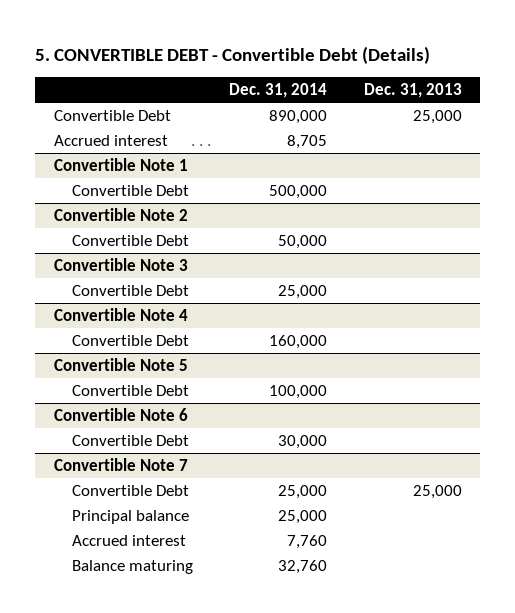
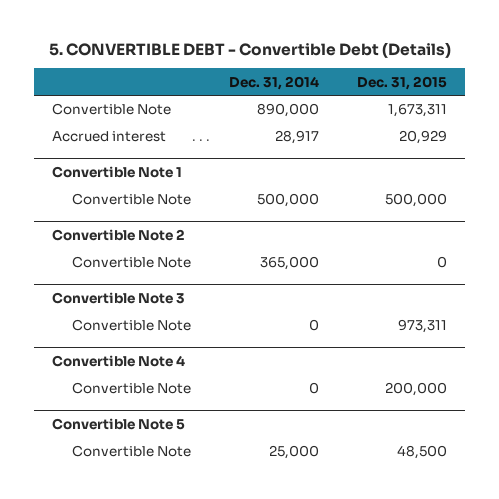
- | Dec. 31, 2014 | Dec. 31, 2013
+ | Dec. 31, 2014 | Dec. 31, 2015
- Convertible Debt | 890,000 | 25,000
- Accrued interest | 8,705 |
+ Convertible Note | 890,000 | 1,673,311
+ Accrued interest | 28,917 | 20,929
@ Convertible Note 1
- Convertible Debt | 500,000 |
+ Convertible Note | 500,000 | 500,000
@ Convertible Note 2
- Convertible Debt | 50,000 |
+ Convertible Note | 365,000 | 0
@ Convertible Note 3
- Convertible Debt | 25,000 |
+ Convertible Note | 0 | 973,311
@ Convertible Note 4
- Convertible Debt | 160,000 |
+ Convertible Note | 0 | 200,000
@ Convertible Note 5
- Convertible Debt | 100,000 |
- Convertible Note 6
- Convertible Debt | 30,000 |
- Convertible Note 7
- Convertible Debt | 25,000 | 25,000
- Principal balance | 25,000 |
- Accrued interest | 7,760 |
- Balance maturing | 32,760 |
@ Convertible Note 5
+ Convertible Note | 25,000 | 48,500

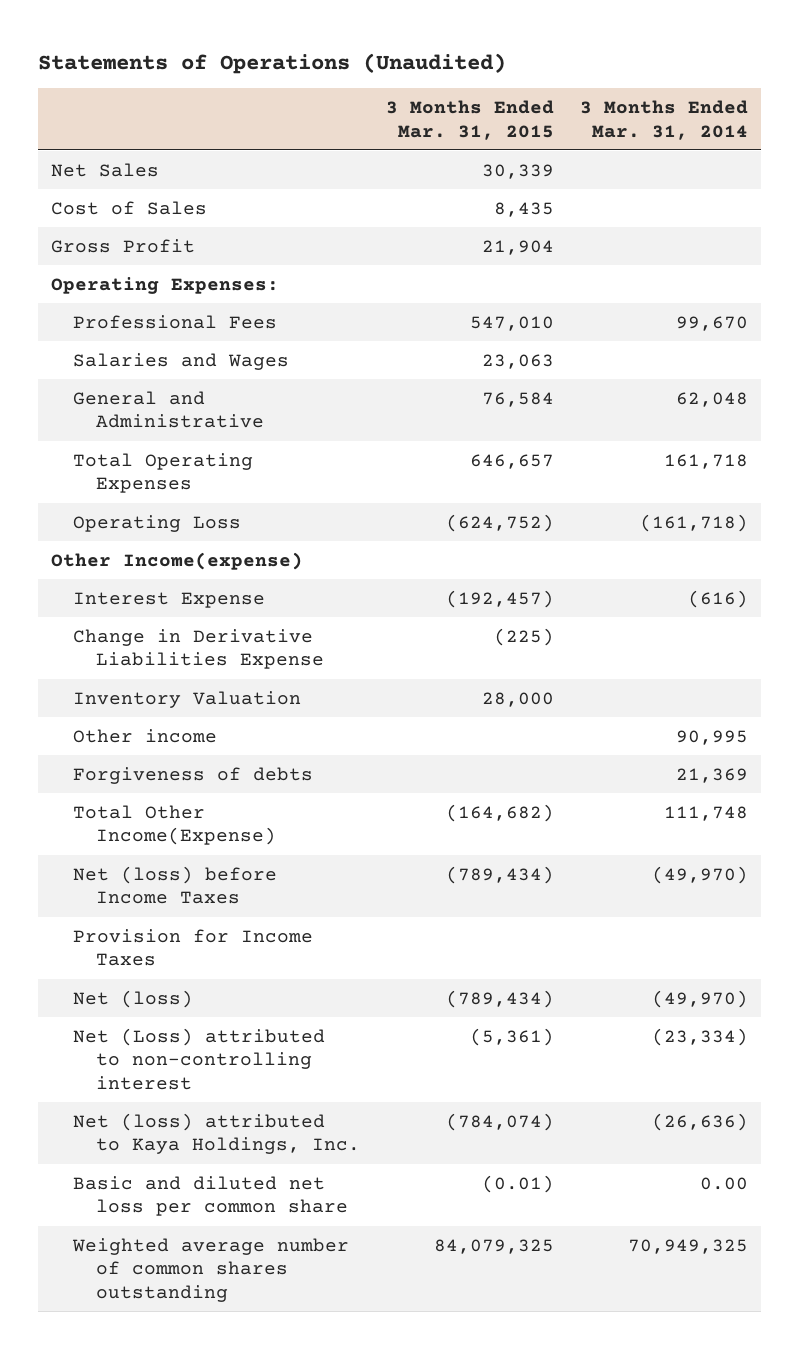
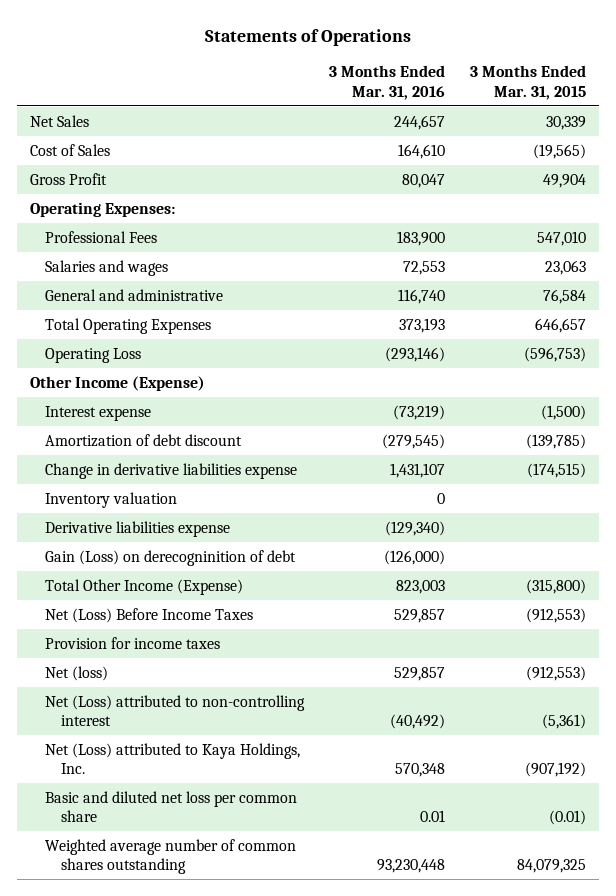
- Statements of Operations (Unaudited)
+ Statements of Operations
- | 3 Months Ended Mar. 31, 2015 | 3 Months Ended Mar. 31, 2014
+ | 3 Months Ended Mar. 31, 2016 | 3 Months Ended Mar. 31, 2015
- Cost of Sales | 8,435 |
- Gross Profit | 21,904 |
+ Cost of Sales | 164,610 | (19,565)
+ Gross Profit | 80,047 | 49,904
- Salaries and Wages | 23,063 |
- General and Administrative | 76,584 | 62,048
+ Salaries and wages | 72,553 | 23,063
+ General and administrative | 116,740 | 76,584
- Operating Loss | (624,752) | (161,718)
- Other Income(expense)
- Interest Expense | (192,457) | (616)
- Change in Derivative Liabilities Expense | (225) |
- Inventory Valuation | 28,000 |
- Other income | | 90,995
- Forgiveness of debts | | 21,369
- Total Other Income(Expense) | (164,682) | 111,748
- Net (loss) before Income Taxes | (789,434) | (49,970)
- Provision for Income Taxes
- Net (loss) | (789,434) | (49,970)
+ Operating Loss | (293,146) | (596,753)
+ Other Income (Expense)
+ Interest expense | (73,219) | (1,500)
+ Amortization of debt discount | (279,545) | (139,785)
+ Change in derivative liabilities expense | 1,431,107 | (174,515)
+ Inventory valuation | 0 |
+ Derivative liabilities expense | (129,340) |
+ Gain (Loss) on derecogninition of debt | (126,000) |
+ Total Other Income (Expense) | 823,003 | (315,800)
+ Net (Loss) Before Income Taxes | 529,857 | (912,553)
+ Provision for income taxes
+ Net (loss) | 529,857 | (912,553)
- Net (loss) attributed to Kaya Holdings, Inc. | (784,074) | (26,636)
+ Net (Loss) attributed to Kaya Holdings, Inc. | 570,348 | (907,192)

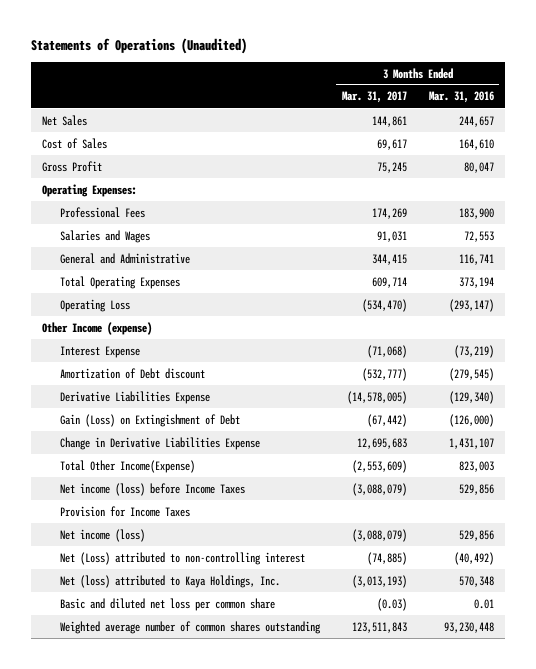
- Statements of Operations
+ Statements of Operations (Unaudited)
- | 3 Months Ended Mar. 31, 2016 | 3 Months Ended Mar. 31, 2015
+ | 3 Months Ended Mar. 31, 2017 | 3 Months Ended Mar. 31, 2016
- Salaries and wages | 72,553 | 23,063
- General and administrative | 116,740 | 76,584
- Total Operating Expenses | 373,193 | 646,657
- Operating Loss | (293,146) | (596,753)
- Other Income (Expense)
- Interest expense | (73,219) | (1,500)
- Amortization of debt discount | (279,545) | (139,785)
- Change in derivative liabilities expense | 1,431,107 | (174,515)
- Inventory valuation | 0 |
- Derivative liabilities expense | (129,340) |
- Gain (Loss) on derecogninition of debt | (126,000) |
- Total Other Income (Expense) | 823,003 | (315,800)
- Net (Loss) Before Income Taxes | 529,857 | (912,553)
- Provision for income taxes
- Net (loss) | 529,857 | (912,553)
+ Salaries and Wages | 91,031 | 72,553
+ General and Administrative | 344,415 | 116,741
+ Total Operating Expenses | 609,714 | 373,194
+ Operating Loss | (534,470) | (293,147)
+ Other Income (expense)
+ Interest Expense | (71,068) | (73,219)
+ Amortization of Debt discount | (532,777) | (279,545)
+ Derivative Liabilities Expense | (14,578,005) | (129,340)
+ Gain (Loss) on Extingishment of Debt | (67,442) | (126,000)
+ Change in Derivative Liabilities Expense | 12,695,683 | 1,431,107
+ Total Other Income(Expense) | (2,553,609) | 823,003
+ Net income (loss) before Income Taxes | (3,088,079) | 529,856
+ Provision for Income Taxes
+ Net income (loss) | (3,088,079) | 529,856
- Net (Loss) attributed to Kaya Holdings, Inc. | 570,348 | (907,192)
+ Net (loss) attributed to Kaya Holdings, Inc. | (3,013,193) | 570,348

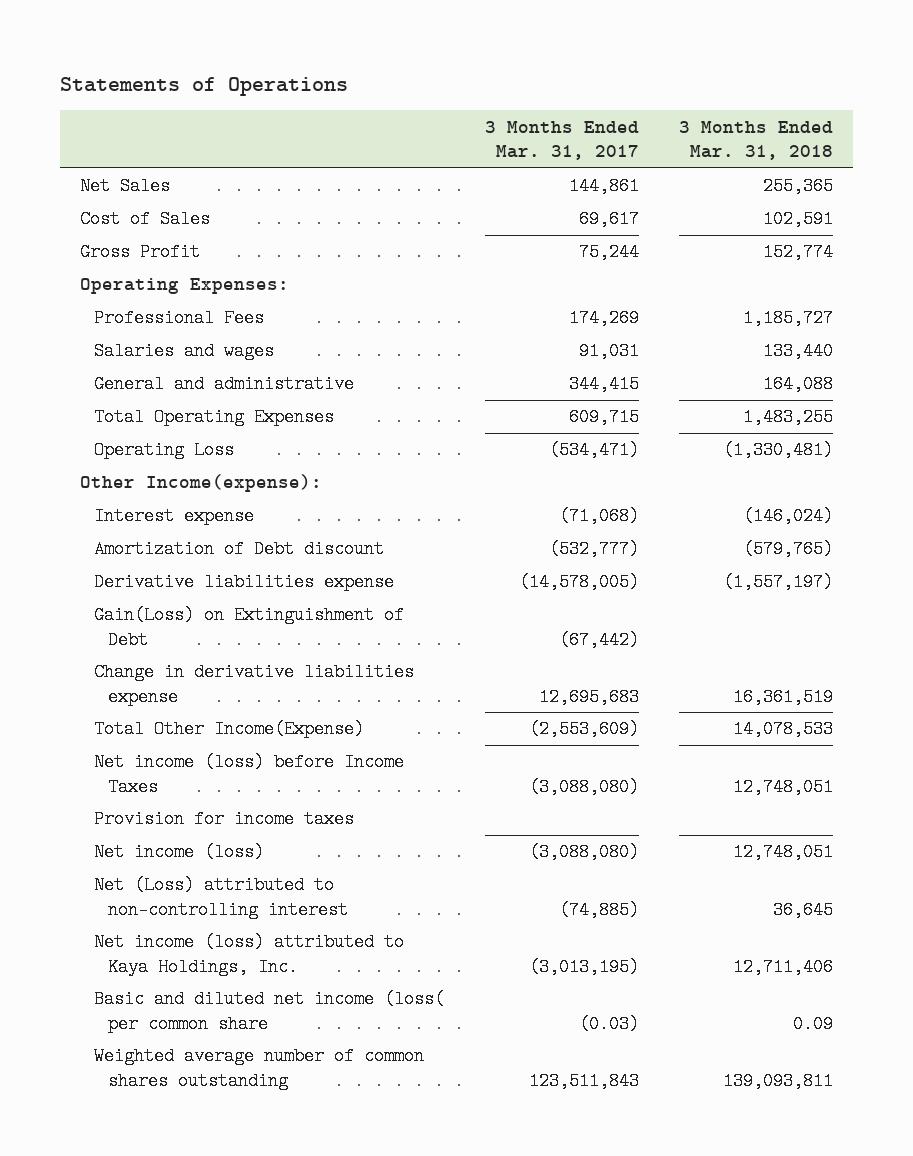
- Statements of Operations (Unaudited)
+ Statements of Operations
- | 3 Months Ended Mar. 31, 2017 | 3 Months Ended Mar. 31, 2016
+ | 3 Months Ended Mar. 31, 2017 | 3 Months Ended Mar. 31, 2018
- Gross Profit | 75,245 | 80,047
+ Gross Profit | 75,244 | 152,774
- Salaries and Wages | 91,031 | 72,553
- General and Administrative | 344,415 | 116,741
- Total Operating Expenses | 609,714 | 373,194
- Operating Loss | (534,470) | (293,147)
- Other Income (expense)
- Interest Expense | (71,068) | (73,219)
+ Salaries and wages | 91,031 | 133,440
+ General and administrative | 344,415 | 164,088
+ Total Operating Expenses | 609,715 | 1,483,255
+ Operating Loss | (534,471) | (1,330,481)
+ Other Income(expense):
+ Interest expense | (71,068) | (146,024)
- Derivative Liabilities Expense | (14,578,005) | (129,340)
- Gain (Loss) on Extingishment of Debt | (67,442) | (126,000)
- Change in Derivative Liabilities Expense | 12,695,683 | 1,431,107
+ Derivative liabilities expense | (14,578,005) | (1,557,197)
+ Gain(Loss) on Extinguishment of Debt | (67,442) |
+ Change in derivative liabilities expense | 12,695,683 | 16,361,519
- Net income (loss) before Income Taxes | (3,088,079) | 529,856
- Provision for Income Taxes
- Net income (loss) | (3,088,079) | 529,856
+ Net income (loss) before Income Taxes | (3,088,080) | 12,748,051
+ Provision for income taxes
+ Net income (loss) | (3,088,080) | 12,748,051
- Net (loss) attributed to Kaya Holdings, Inc. | (3,013,193) | 570,348
- Basic and diluted net loss per common share | (0.03) | 0.01
+ Net income (loss) attributed to Kaya Holdings, Inc. | (3,013,195) | 12,711,406
+ Basic and diluted net income (loss( per common share | (0.03) | 0.09

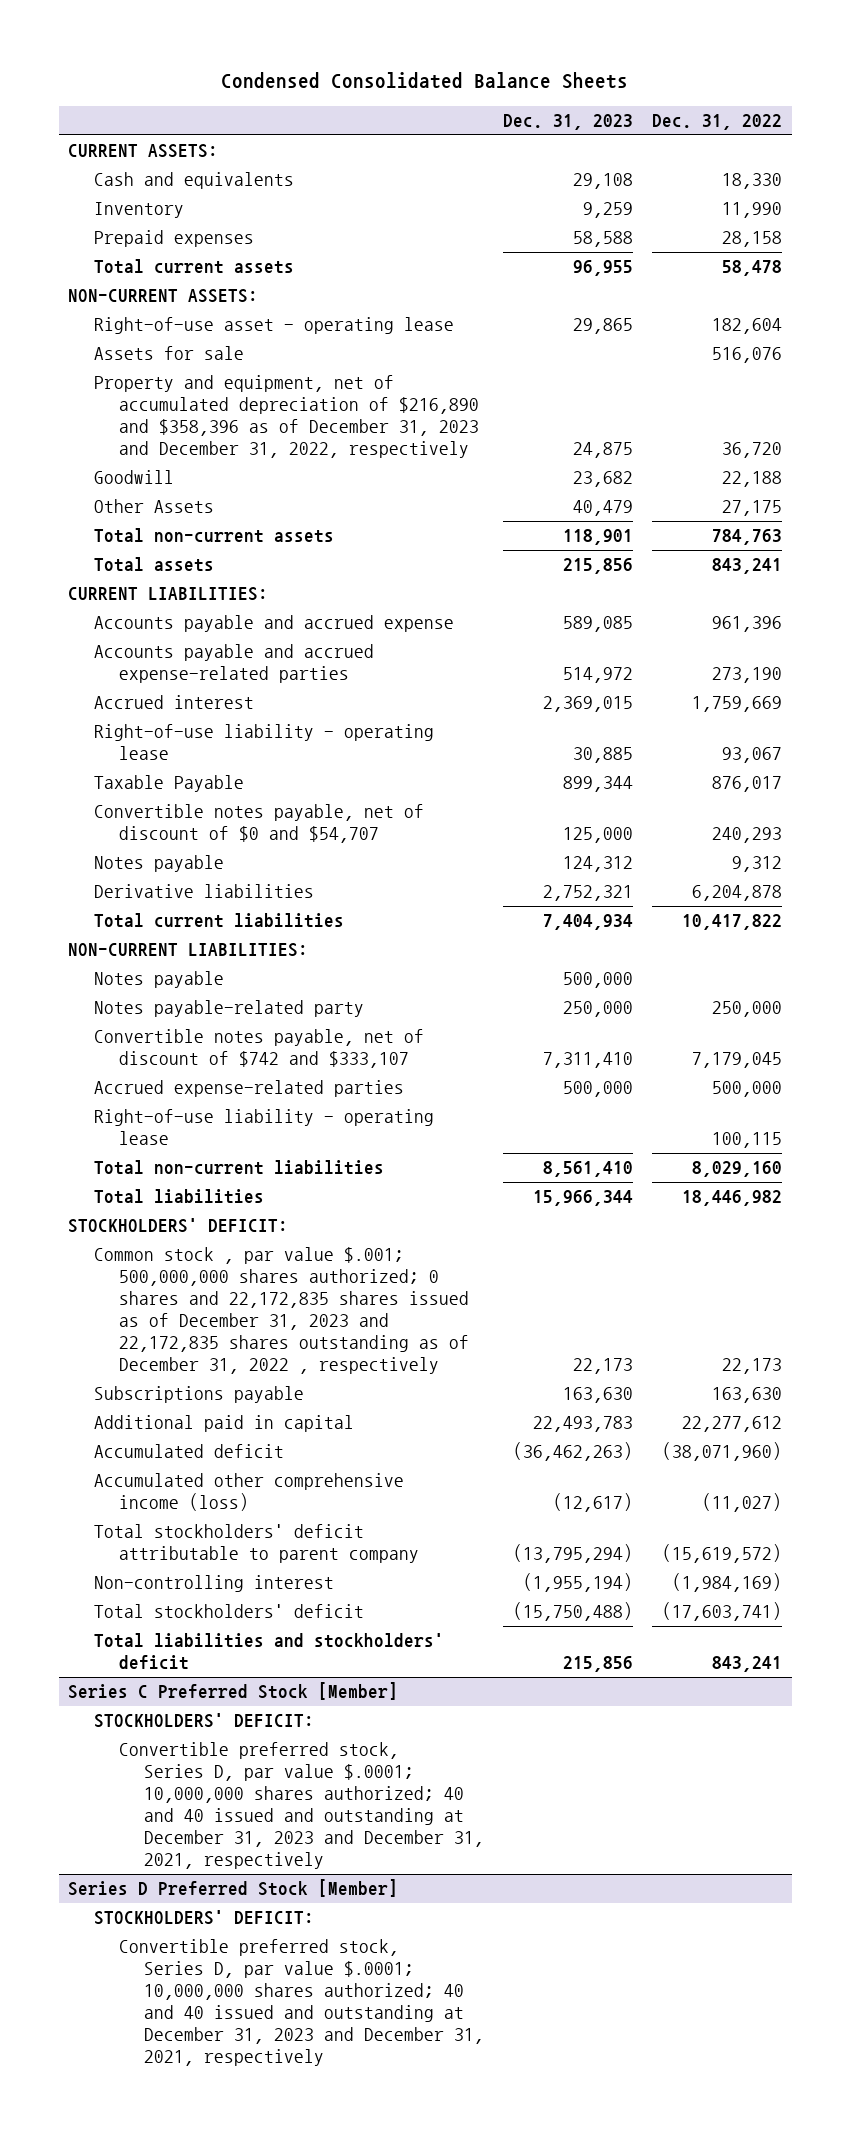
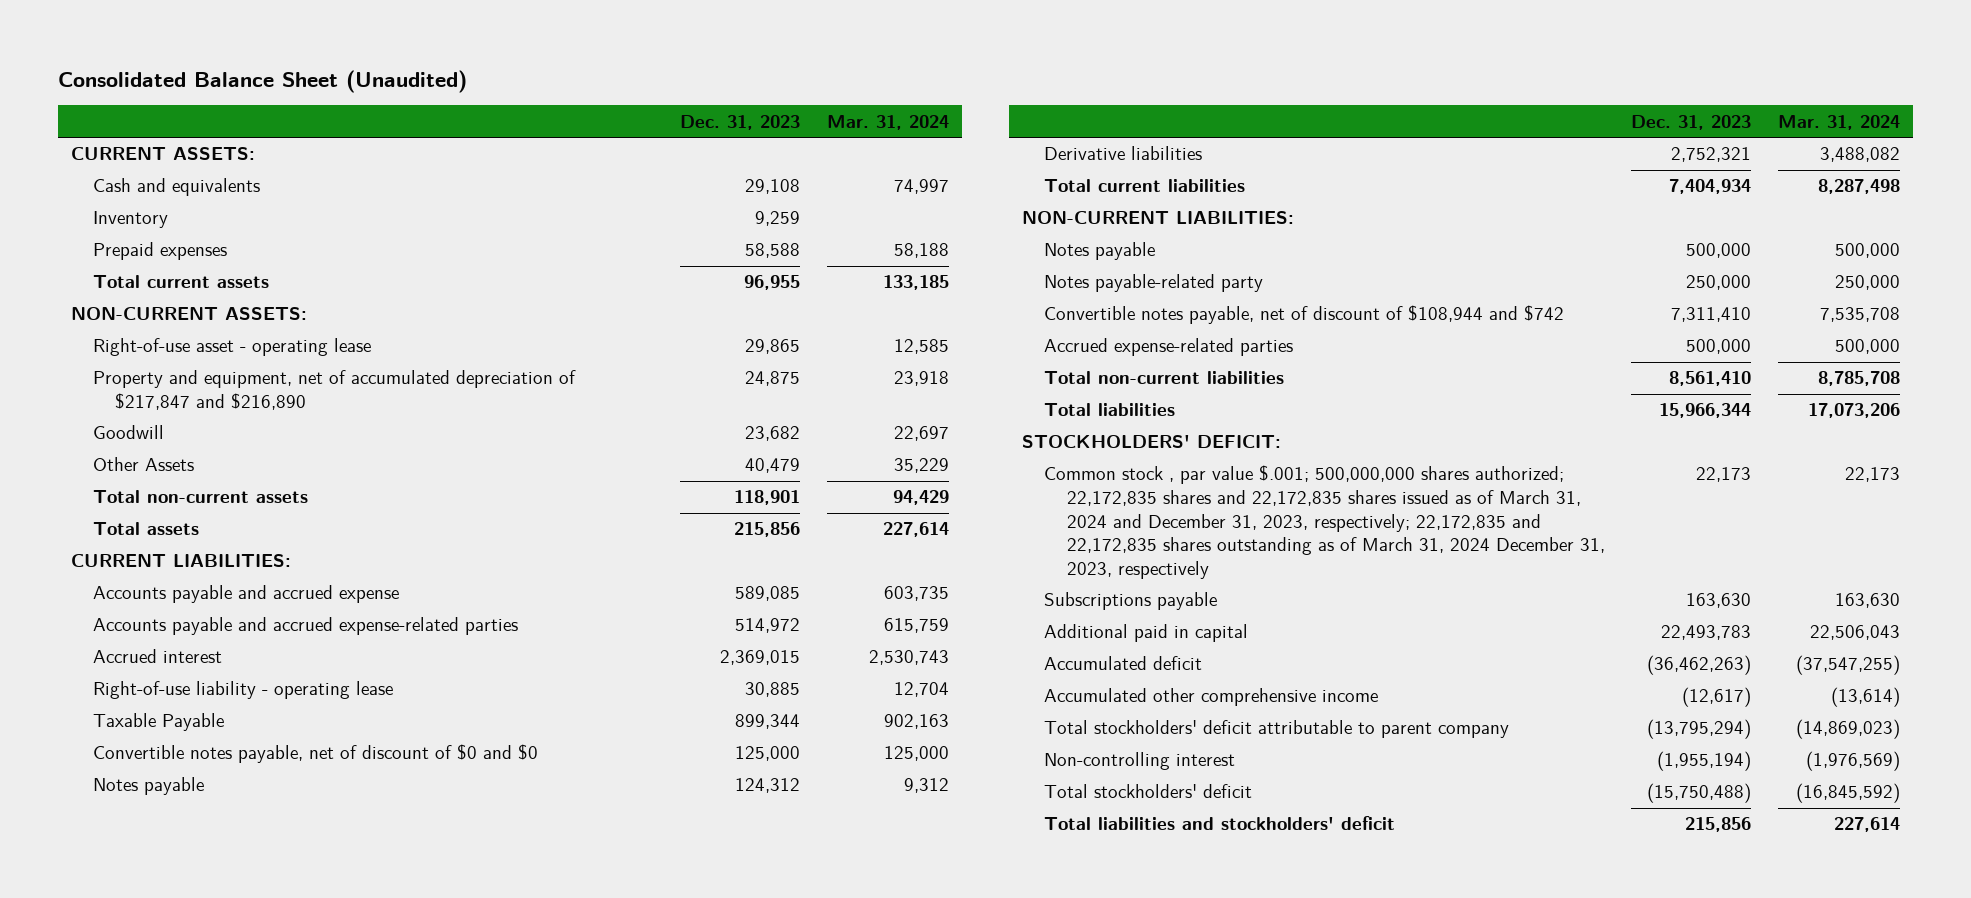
- Condensed Consolidated Balance Sheets
+ Consolidated Balance Sheet (Unaudited)
- | Dec. 31, 2023 | Dec. 31, 2022
+ | Dec. 31, 2023 | Mar. 31, 2024
- Assets for sale | | 516,076
- Property and equipment, net of accumulated depreciation of $216,890 and $358,396 as of December 31, 2023 and December 31, 2022, respectively | 24,875 | 36,720
+ Property and equipment, net of accumulated depreciation of $217,847 and $216,890 | 24,875 | 23,918
- Convertible notes payable, net of discount of $0 and $54,707 | 125,000 | 240,293
+ Convertible notes payable, net of discount of $0 and $0 | 125,000 | 125,000
- Convertible notes payable, net of discount of $742 and $333,107 | 7,311,410 | 7,179,045
+ Convertible notes payable, net of discount of $108,944 and $742 | 7,311,410 | 7,535,708
- Right-of-use liability - operating lease | | 100,115
- Common stock , par value $.001; 500,000,000 shares authorized; 0 shares and 22,172,835 shares issued as of December 31, 2023 and 22,172,835 shares outstanding as of December 31, 2022 , respectively | 22,173 | 22,173
+ Common stock , par value $.001; 500,000,000 shares authorized; 22,172,835 shares and 22,172,835 shares issued as of March 31, 2024 and December 31, 2023, respectively; 22,172,835 and 22,172,835 shares outstanding as of March 31, 2024 December 31, 2023, respectively | 22,173 | 22,173
- Accumulated other comprehensive income (loss) | (12,617) | (11,027)
+ Accumulated other comprehensive income | (12,617) | (13,614)
- Series C Preferred Stock [Member]
- STOCKHOLDERS' DEFICIT:
- Convertible preferred stock, Series D, par value $.0001; 10,000,000 shares authorized; 40 and 40 issued and outstanding at December 31, 2023 and December 31, 2021, respectively
- Series D Preferred Stock [Member]
- STOCKHOLDERS' DEFICIT:
- Convertible preferred stock, Series D, par value $.0001; 10,000,000 shares authorized; 40 and 40 issued and outstanding at December 31, 2023 and December 31, 2021, respectively

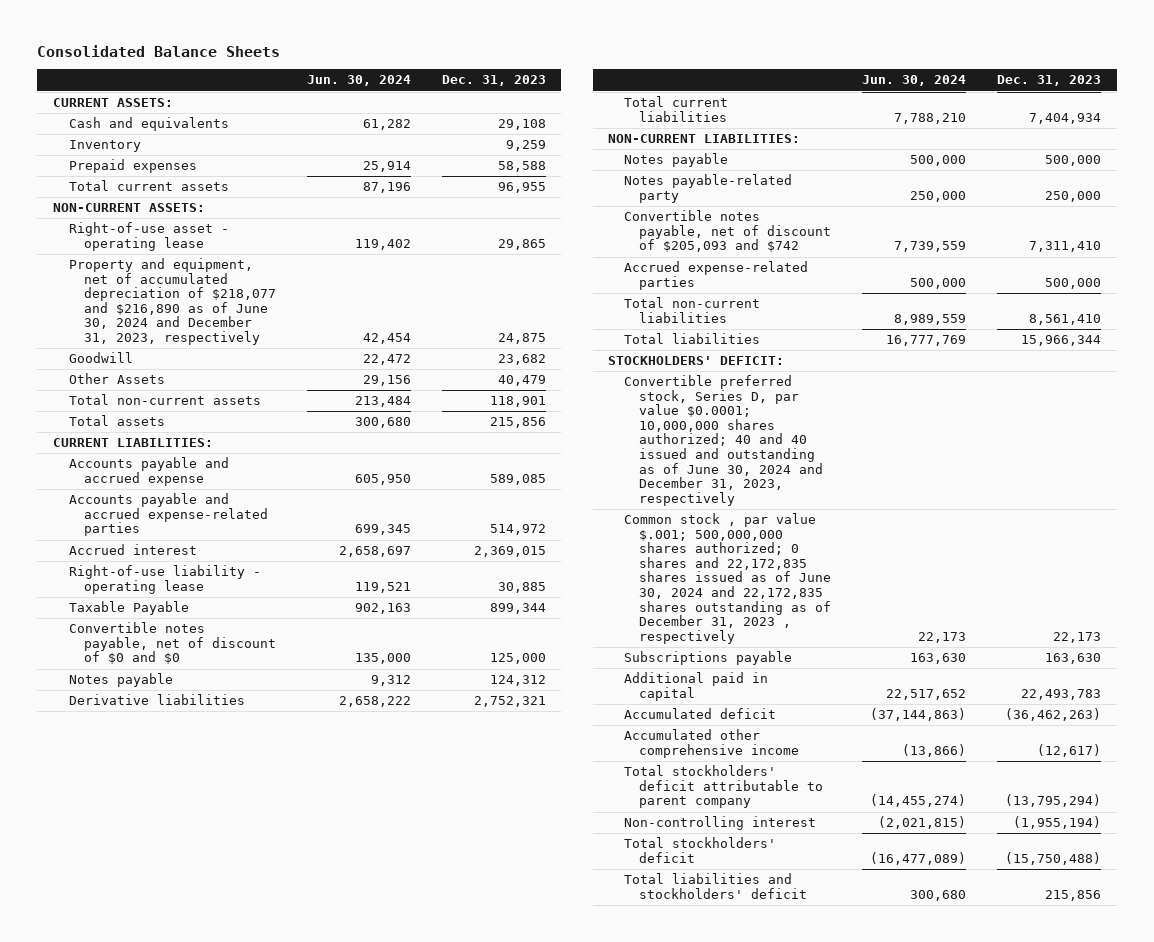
- Consolidated Balance Sheet (Unaudited)
+ Consolidated Balance Sheets
- | Dec. 31, 2023 | Mar. 31, 2024
+ | Jun. 30, 2024 | Dec. 31, 2023
- Property and equipment, net of accumulated depreciation of $217,847 and $216,890 | 24,875 | 23,918
+ Property and equipment, net of accumulated depreciation of $218,077 and $216,890 as of June 30, 2024 and December 31, 2023, respectively | 42,454 | 24,875
- Convertible notes payable, net of discount of $108,944 and $742 | 7,311,410 | 7,535,708
+ Convertible notes payable, net of discount of $205,093 and $742 | 7,739,559 | 7,311,410
- Common stock , par value $.001; 500,000,000 shares authorized; 22,172,835 shares and 22,172,835 shares issued as of March 31, 2024 and December 31, 2023, respectively; 22,172,835 and 22,172,835 shares outstanding as of March 31, 2024 December 31, 2023, respectively | 22,173 | 22,173
+ Convertible preferred stock, Series D, par value $0.0001; 10,000,000 shares authorized; 40 and 40 issued and outstanding as of June 30, 2024 and December 31, 2023, respectively
+ Common stock , par value $.001; 500,000,000 shares authorized; 0 shares and 22,172,835 shares issued as of June 30, 2024 and 22,172,835 shares outstanding as of December 31, 2023 , respectively | 22,173 | 22,173

